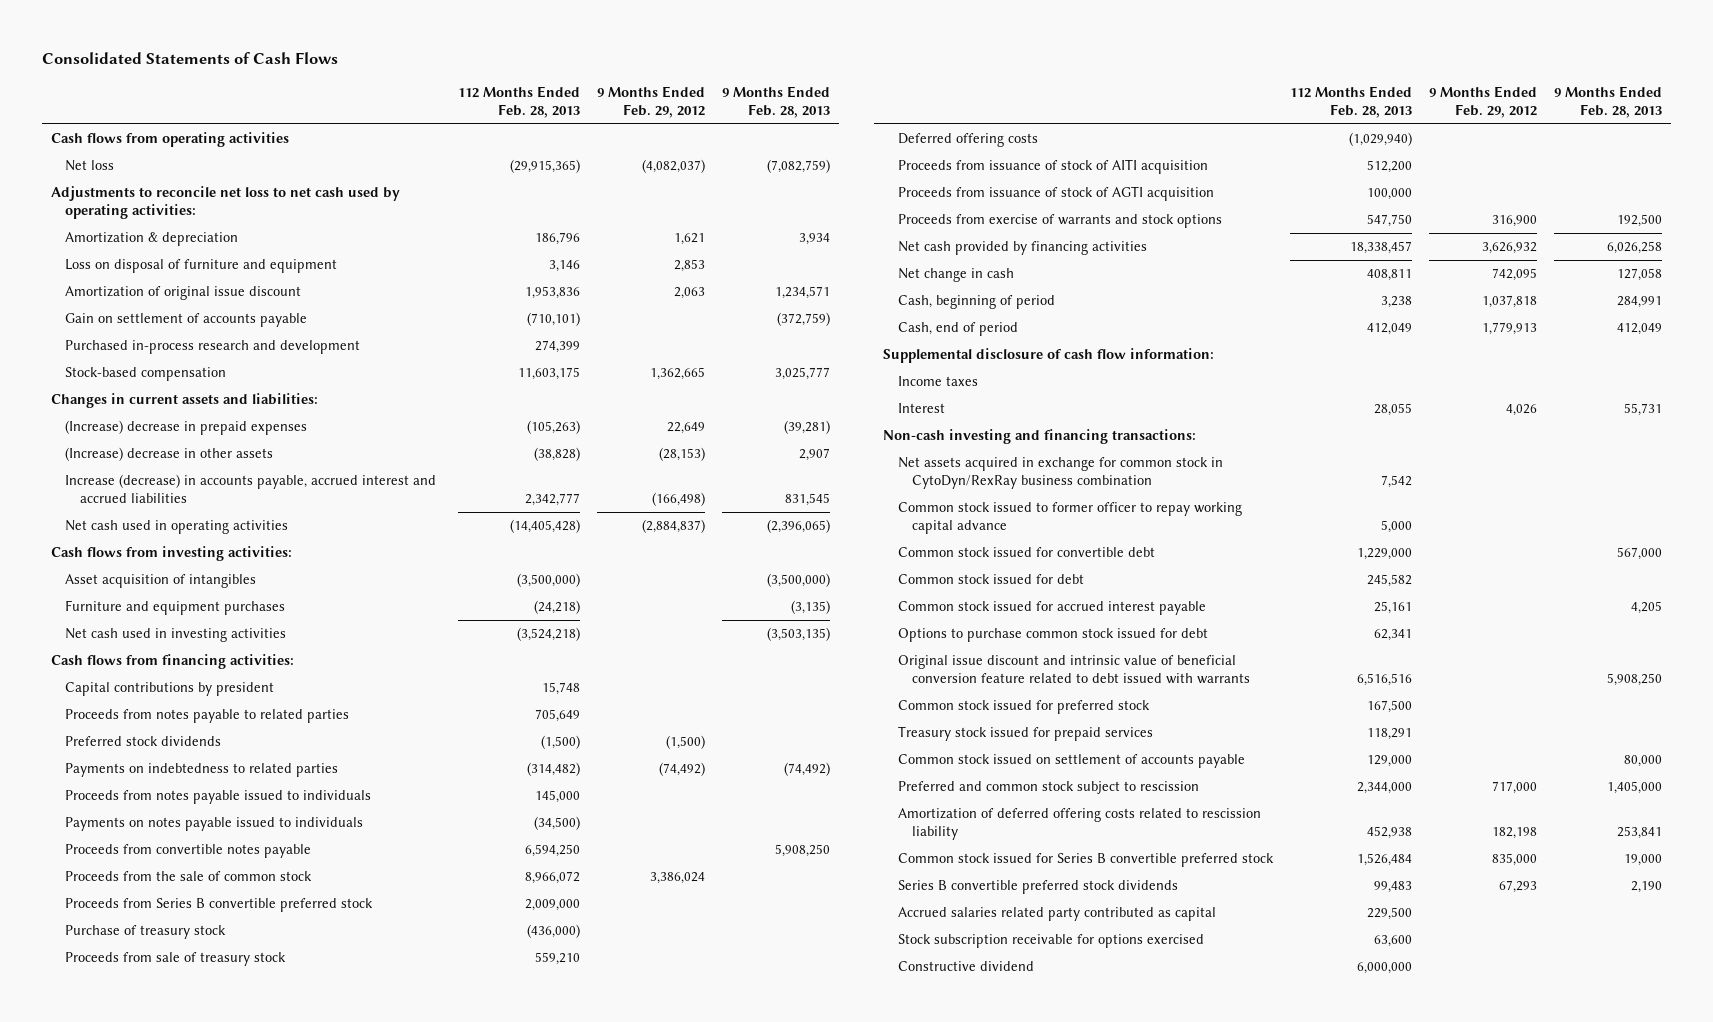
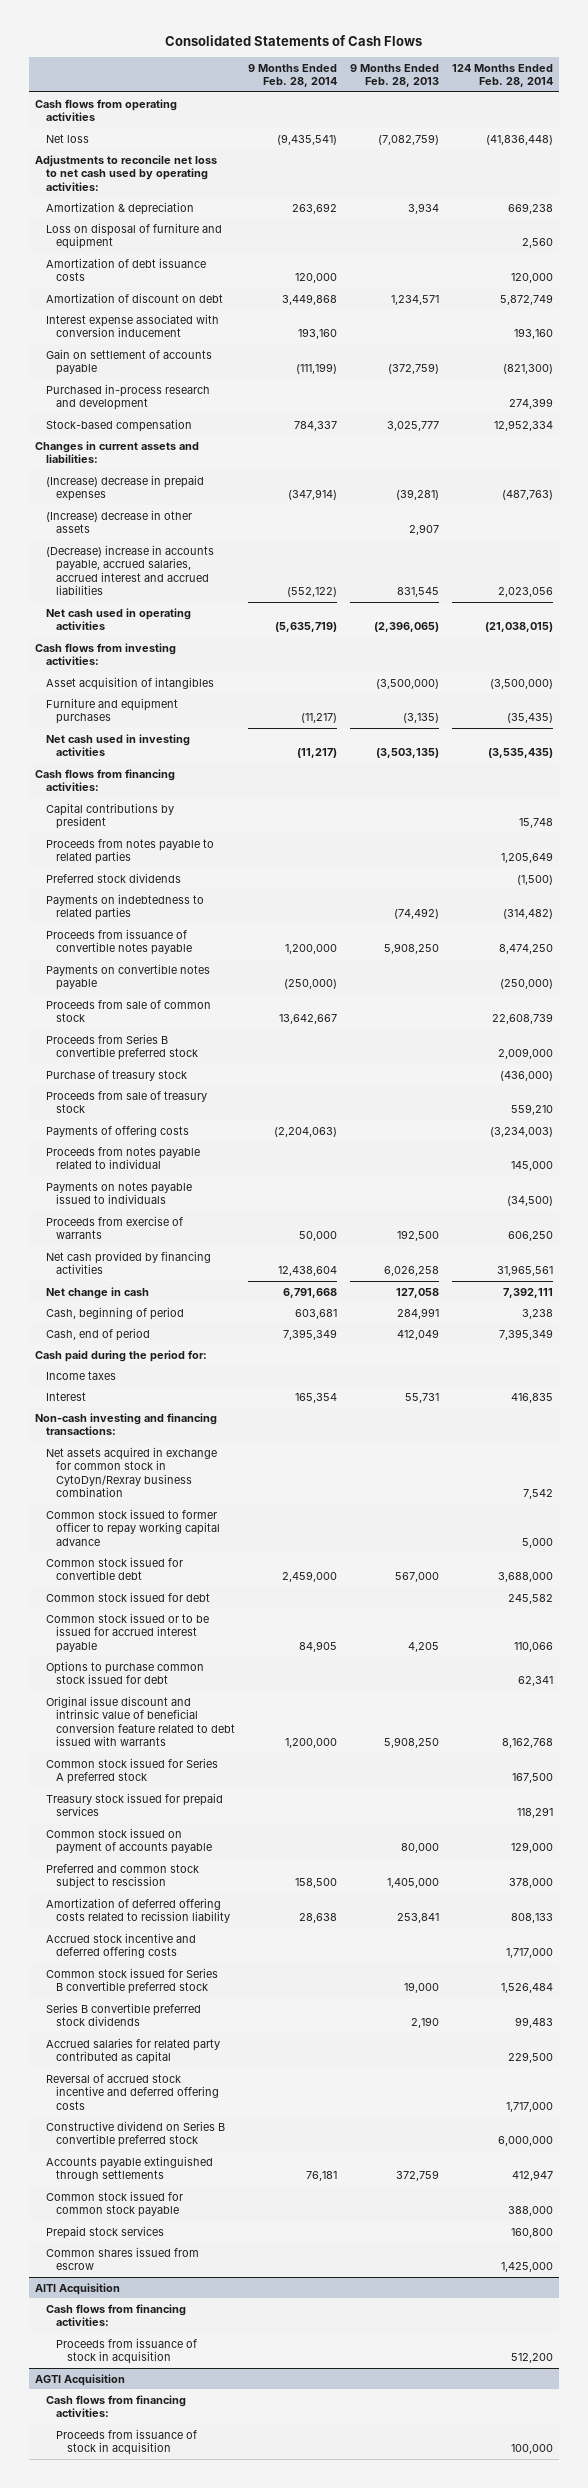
- | 112 Months Ended Feb. 28, 2013 | 9 Months Ended Feb. 29, 2012 | 9 Months Ended Feb. 28, 2013
+ | 9 Months Ended Feb. 28, 2014 | 9 Months Ended Feb. 28, 2013 | 124 Months Ended Feb. 28, 2014
- Amortization of original issue discount | 1,953,836 | 2,063 | 1,234,571
+ Amortization of debt issuance costs | 120,000 | | 120,000
+ Amortization of discount on debt | 3,449,868 | 1,234,571 | 5,872,749
+ Interest expense associated with conversion inducement | 193,160 | | 193,160
- Increase (decrease) in accounts payable, accrued interest and accrued liabilities | 2,342,777 | (166,498) | 831,545
+ (Decrease) increase in accounts payable, accrued salaries, accrued interest and accrued liabilities | (552,122) | 831,545 | 2,023,056
- Proceeds from notes payable issued to individuals | 145,000 | |
- Proceeds from convertible notes payable | 6,594,250 | | 5,908,250
- Proceeds from the sale of common stock | 8,966,072 | 3,386,024 |
+ Proceeds from issuance of convertible notes payable | 1,200,000 | 5,908,250 | 8,474,250
+ Payments on convertible notes payable | (250,000) | | (250,000)
+ Proceeds from sale of common stock | 13,642,667 | | 22,608,739
- Deferred offering costs | (1,029,940) | |
- Proceeds from issuance of stock of AITI acquisition | 512,200 | |
- Proceeds from issuance of stock of AGTI acquisition | 100,000 | |
- Proceeds from exercise of warrants and stock options | 547,750 | 316,900 | 192,500
+ Payments of offering costs | (2,204,063) | | (3,234,003)
+ Proceeds from notes payable related to individual | | | 145,000
moved down: Payments on notes payable issued to individuals | | | (34,500)
+ Proceeds from exercise of warrants | 50,000 | 192,500 | 606,250
- Supplemental disclosure of cash flow information:
+ Cash paid during the period for:
- Net assets acquired in exchange for common stock in CytoDyn/RexRay business combination | 7,542 | |
+ Net assets acquired in exchange for common stock in CytoDyn/Rexray business combination | | | 7,542
- Common stock issued for accrued interest payable | 25,161 | | 4,205
+ Common stock issued or to be issued for accrued interest payable | 84,905 | 4,205 | 110,066
- Common stock issued for preferred stock | 167,500 | |
+ Common stock issued for Series A preferred stock | | | 167,500
- Common stock issued on settlement of accounts payable | 129,000 | | 80,000
+ Common stock issued on payment of accounts payable | | 80,000 | 129,000
- Amortization of deferred offering costs related to rescission liability | 452,938 | 182,198 | 253,841
+ Amortization of deferred offering costs related to recission liability | 28,638 | 253,841 | 808,133
+ Accrued stock incentive and deferred offering costs | | | 1,717,000
- Accrued salaries related party contributed as capital | 229,500 | |
- Stock subscription receivable for options exercised | 63,600 | |
- Constructive dividend | 6,000,000 | |
+ Accrued salaries for related party contributed as capital | | | 229,500
+ Reversal of accrued stock incentive and deferred offering costs | | | 1,717,000
+ Constructive dividend on Series B convertible preferred stock | | | 6,000,000
+ Accounts payable extinguished through settlements | 76,181 | 372,759 | 412,947
+ Common stock issued for common stock payable | | | 388,000
+ Prepaid stock services | | | 160,800
+ Common shares issued from escrow | | | 1,425,000
+ AITI Acquisition
+ Cash flows from financing activities:
+ Proceeds from issuance of stock in acquisition | | | 512,200
+ AGTI Acquisition
+ Cash flows from financing activities:
+ Proceeds from issuance of stock in acquisition | | | 100,000

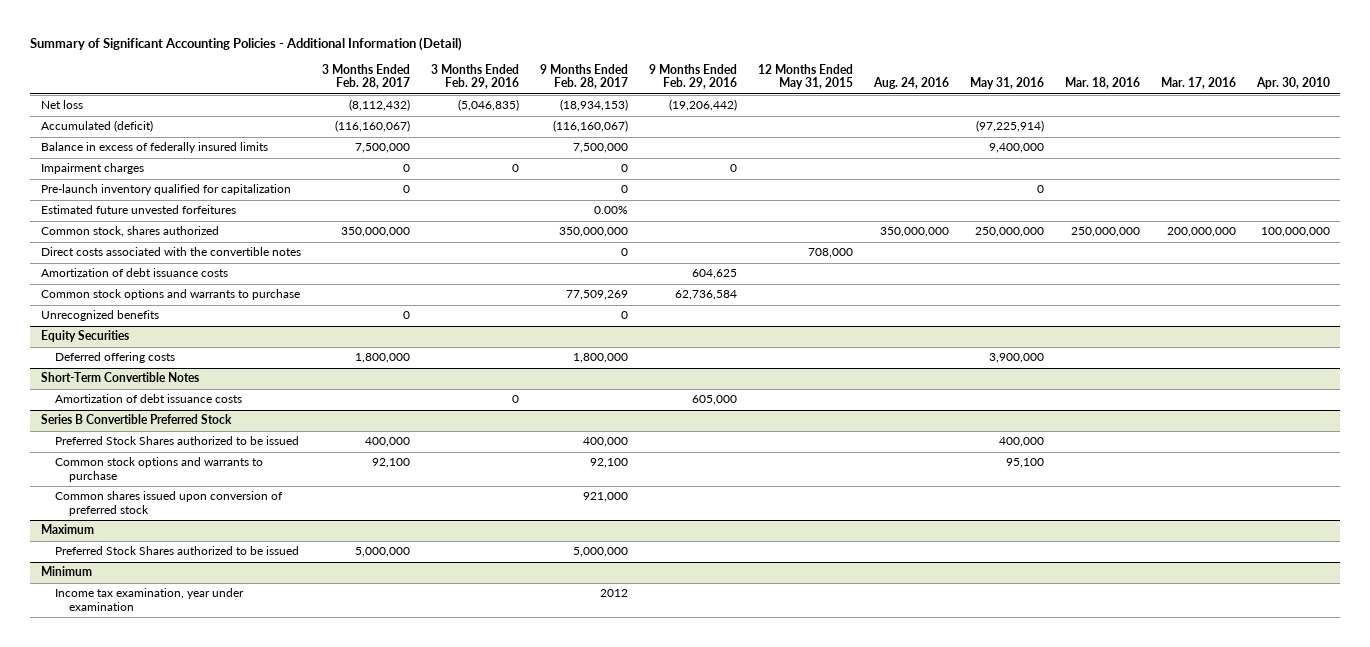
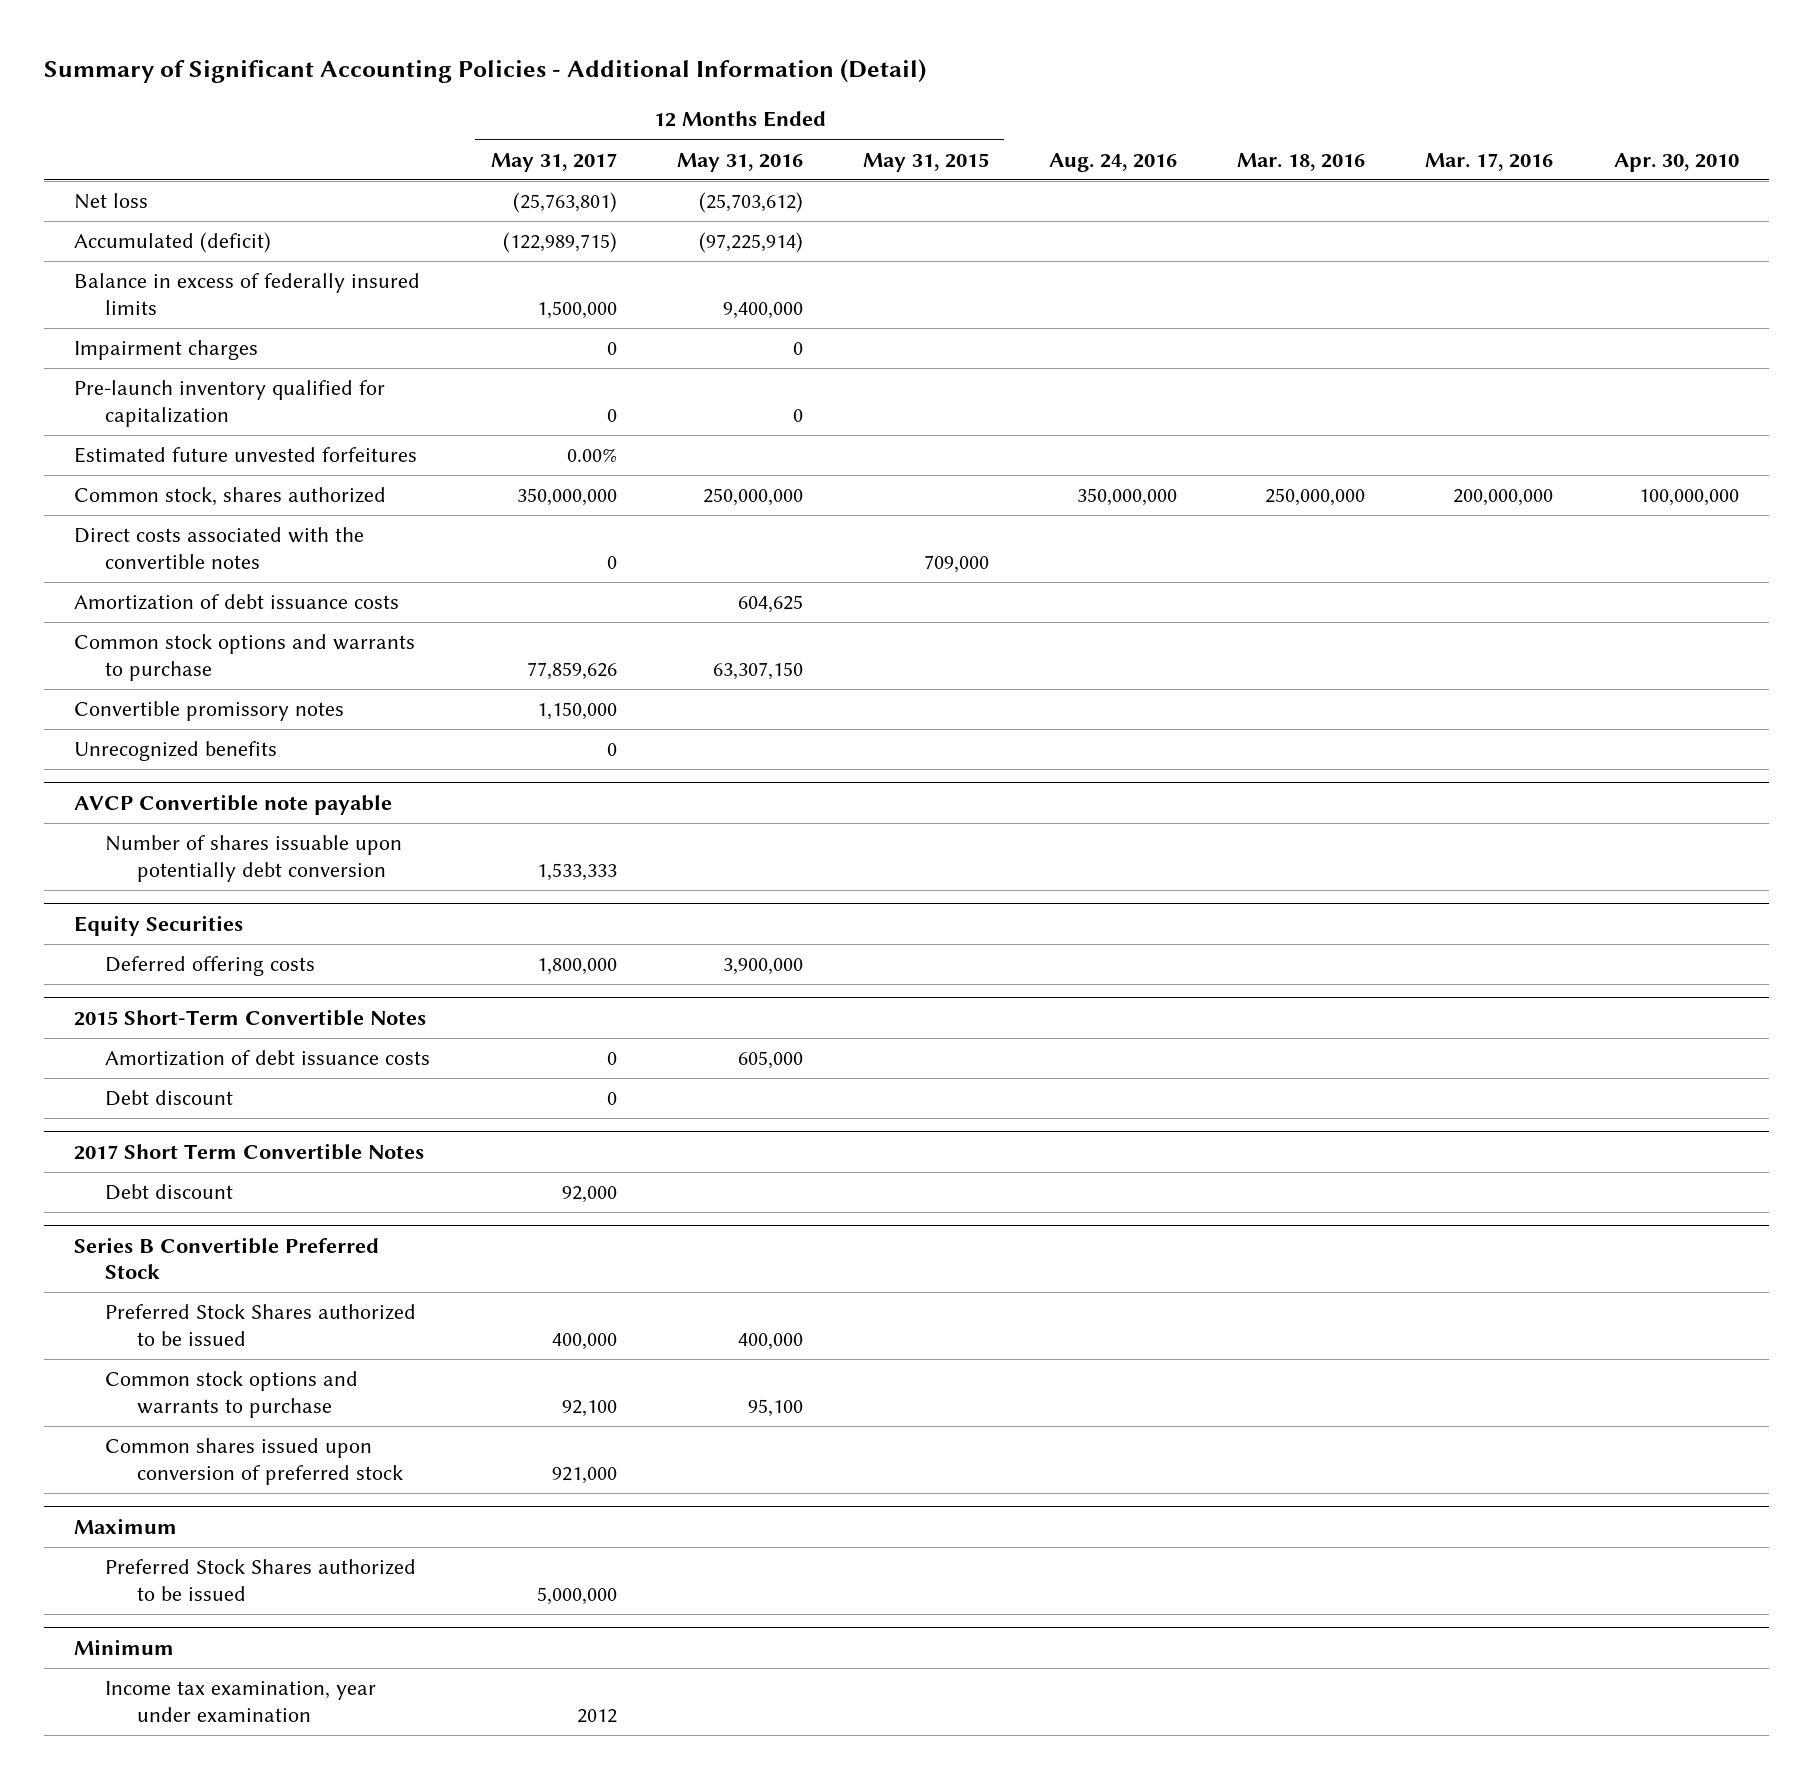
- | 3 Months Ended Feb. 28, 2017 | 3 Months Ended Feb. 29, 2016 | 9 Months Ended Feb. 28, 2017 | 9 Months Ended Feb. 29, 2016 | 12 Months Ended May 31, 2015 | Aug. 24, 2016 | May 31, 2016 | Mar. 18, 2016 | Mar. 17, 2016 | Apr. 30, 2010
+ | 12 Months Ended May 31, 2017 | 12 Months Ended May 31, 2016 | 12 Months Ended May 31, 2015 | Aug. 24, 2016 | Mar. 18, 2016 | Mar. 17, 2016 | Apr. 30, 2010
- Direct costs associated with the convertible notes | | | 0 | | 708,000 | | | | |
+ Direct costs associated with the convertible notes | 0 | | 709,000 | | | |
+ Convertible promissory notes | 1,150,000 | | | | | |
+ AVCP Convertible note payable
+ Number of shares issuable upon potentially debt conversion | 1,533,333 | | | | | |
- Short-Term Convertible Notes
+ 2015 Short-Term Convertible Notes
+ Debt discount | 0 | | | | | |
+ 2017 Short Term Convertible Notes
+ Debt discount | 92,000 | | | | | |

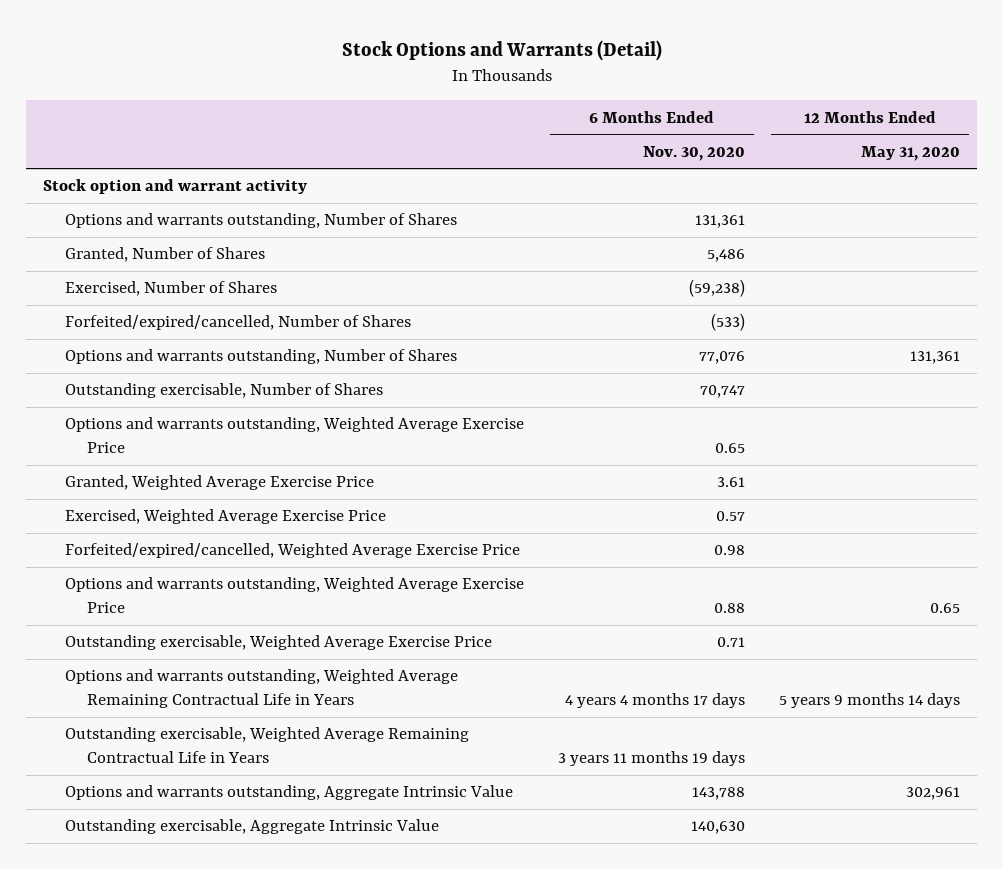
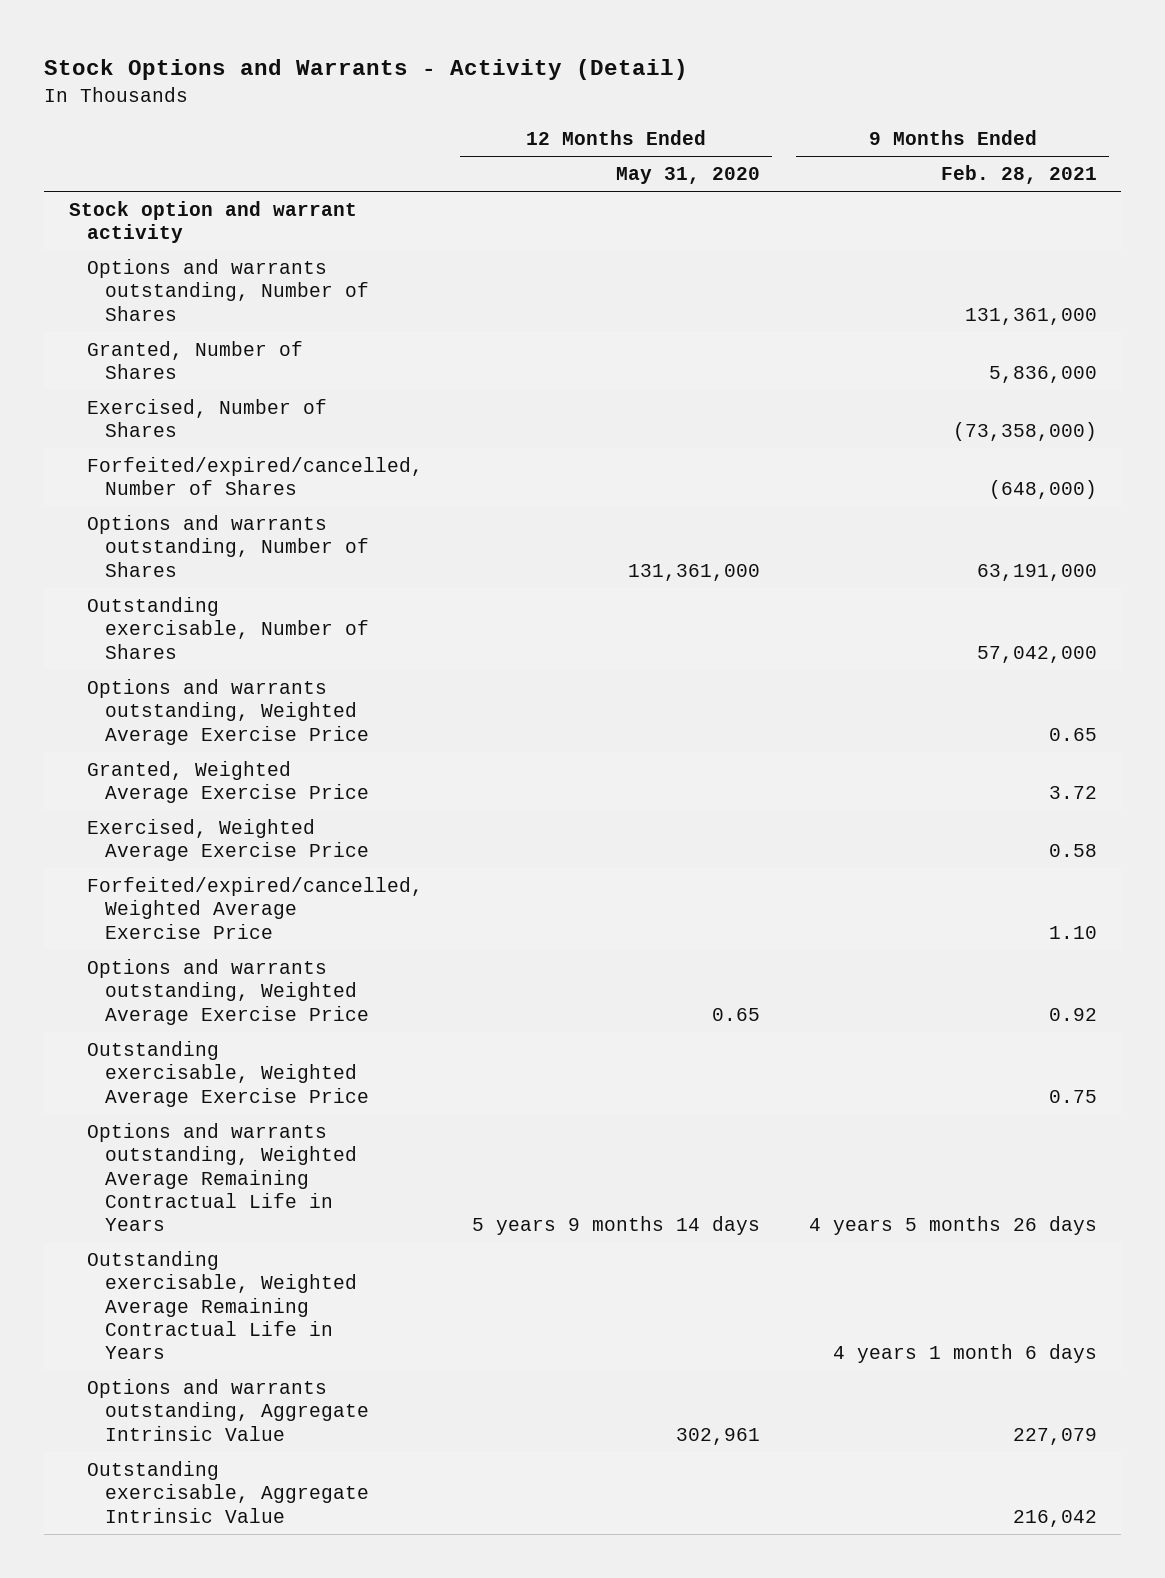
- Stock Options and Warrants (Detail)
+ Stock Options and Warrants - Activity (Detail)
- | 6 Months Ended Nov. 30, 2020 | 12 Months Ended May 31, 2020
+ | 12 Months Ended May 31, 2020 | 9 Months Ended Feb. 28, 2021
- Options and warrants outstanding, Number of Shares | 77,076 | 131,361
+ Options and warrants outstanding, Number of Shares | 131,361,000 | 63,191,000

